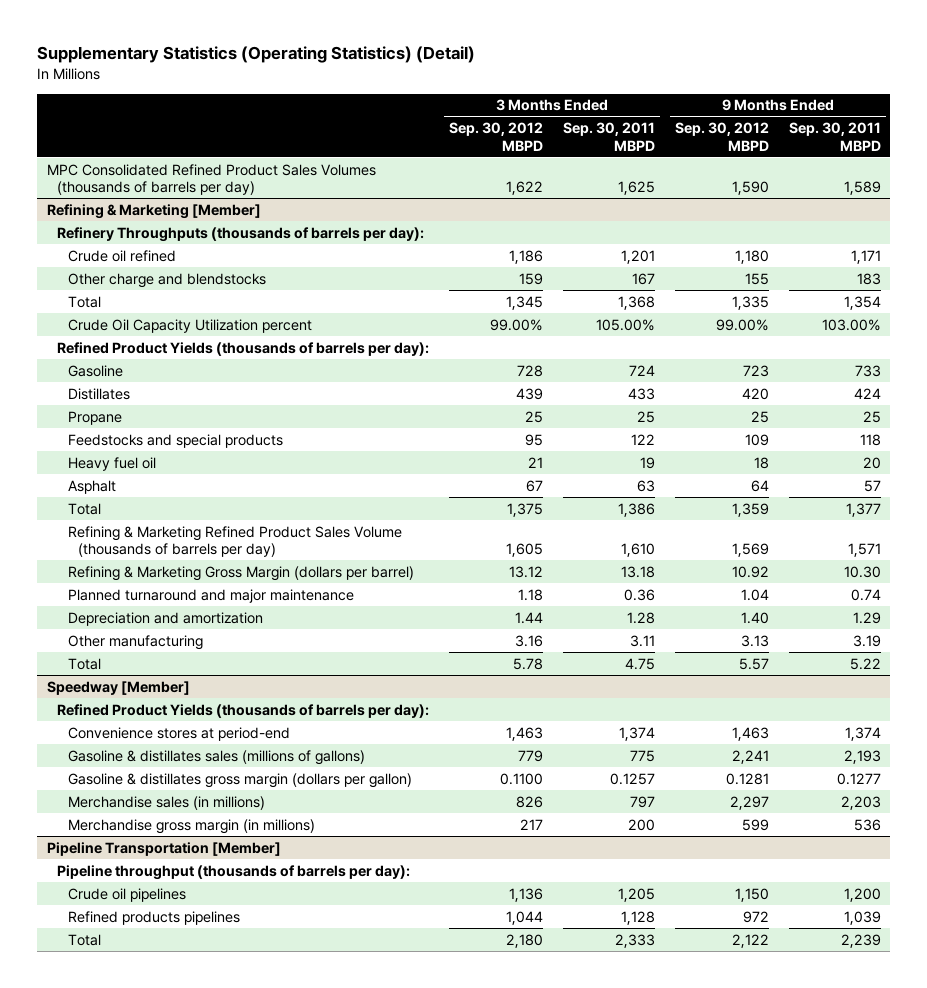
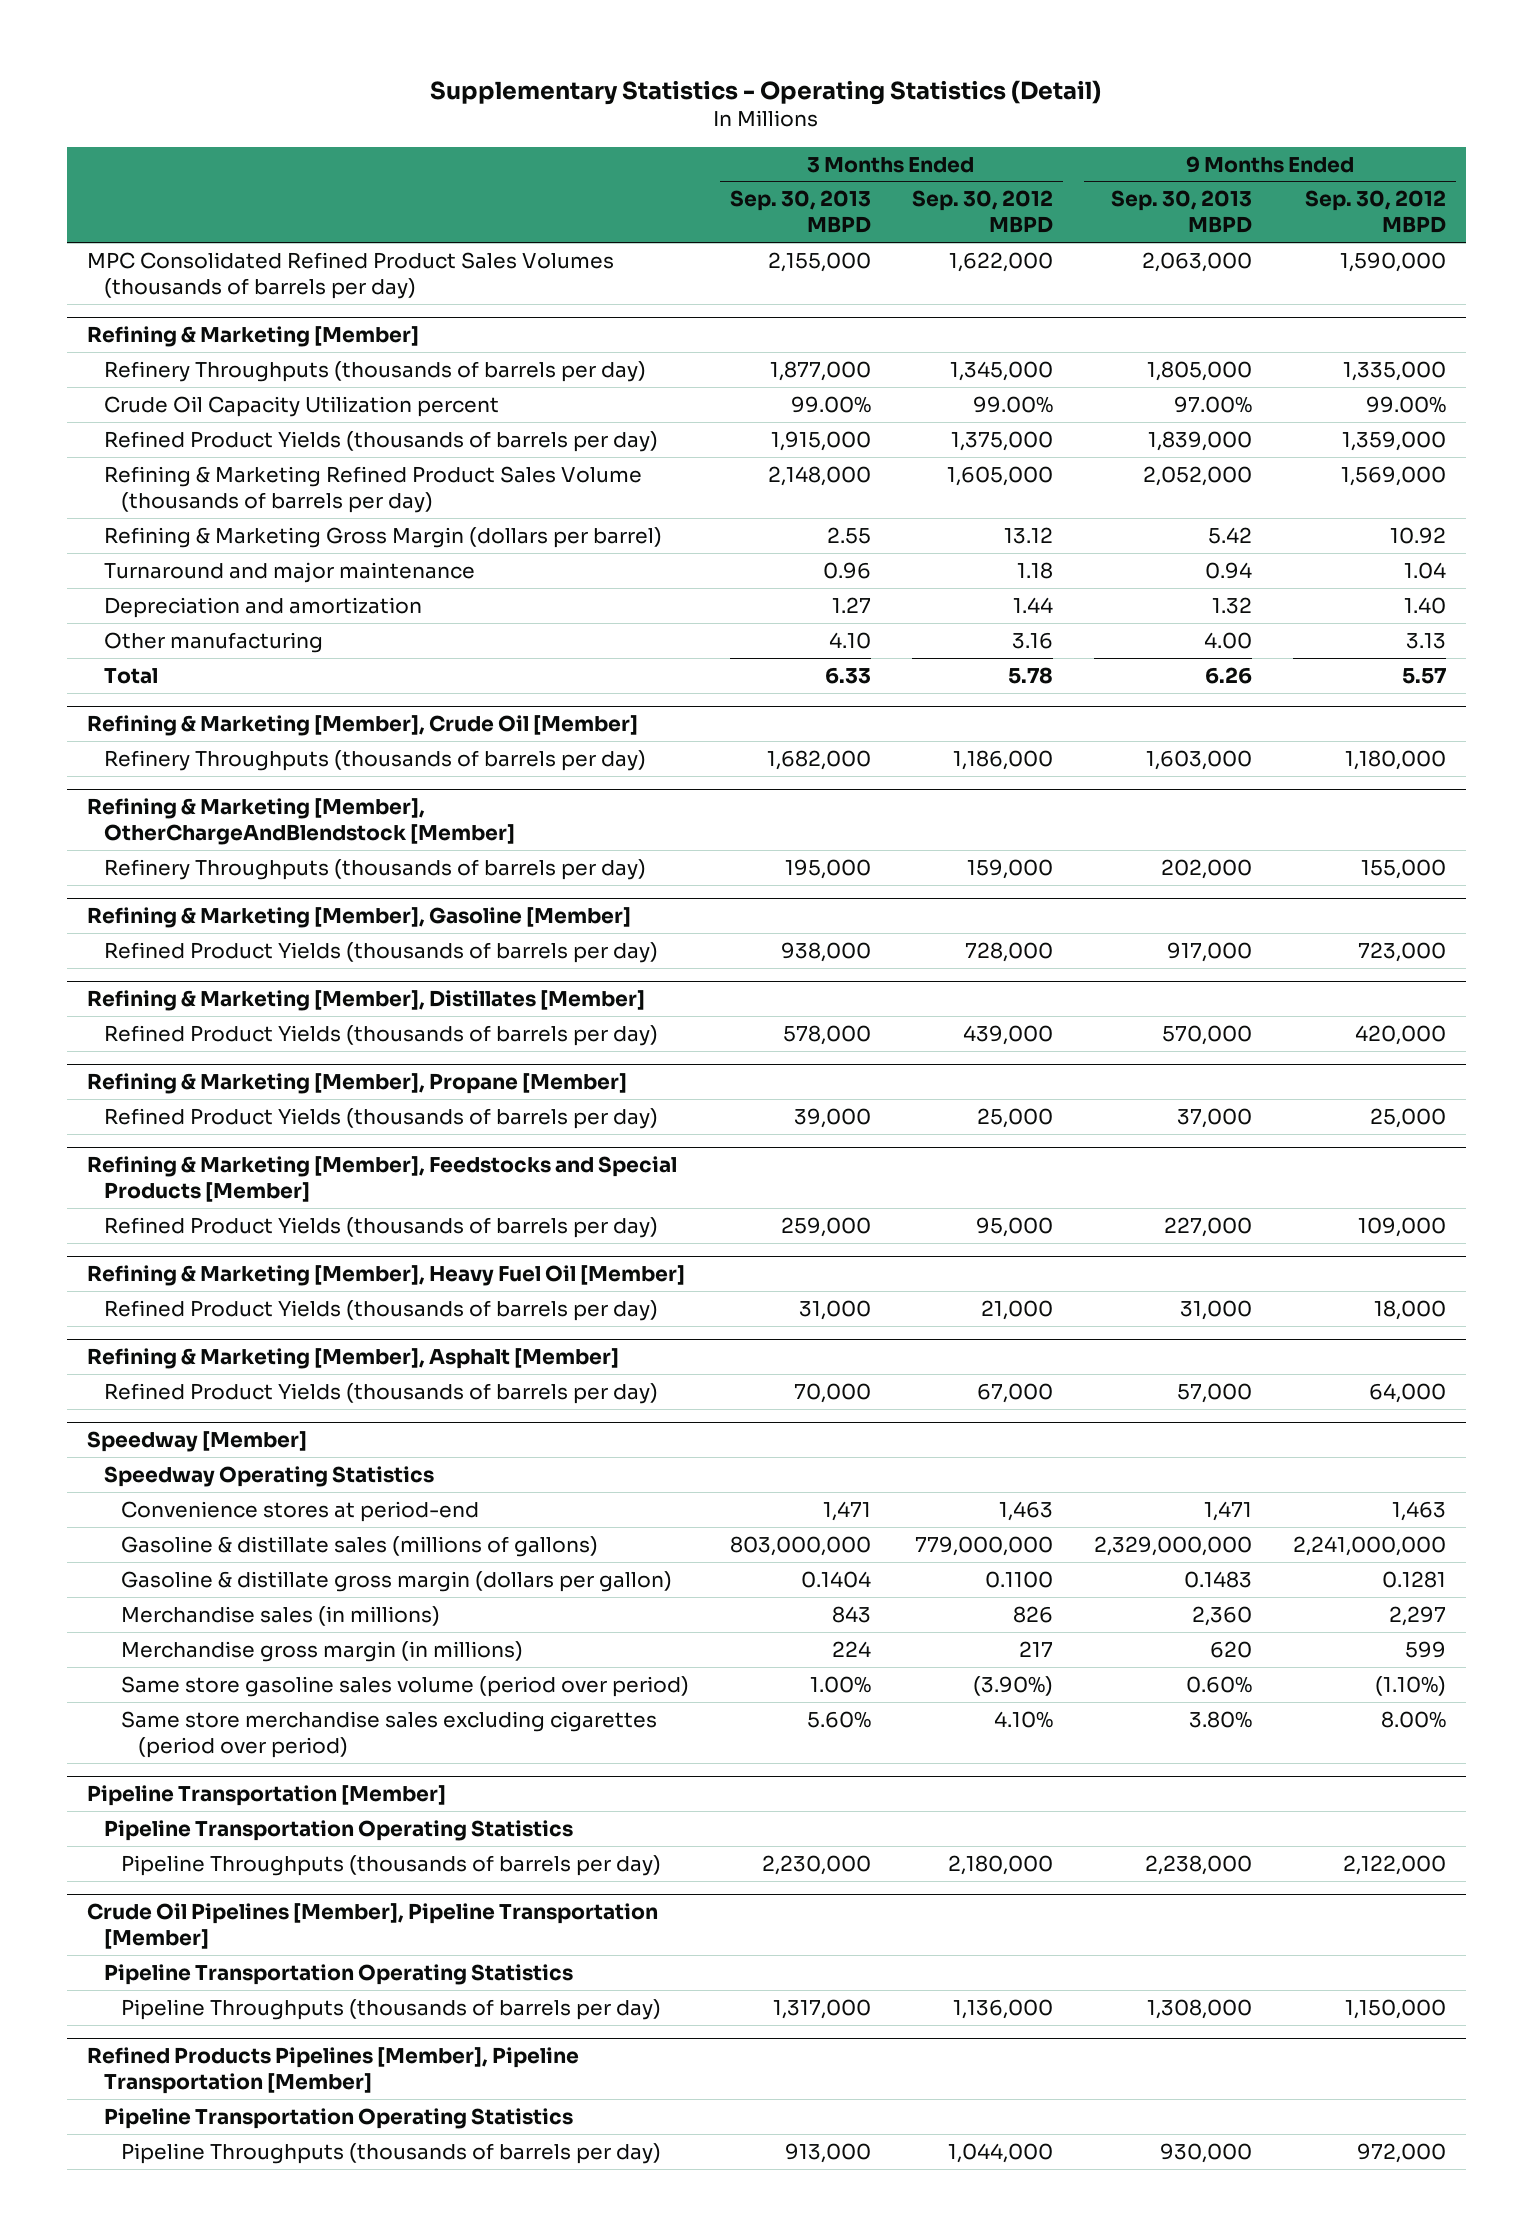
- Supplementary Statistics (Operating Statistics) (Detail)
+ Supplementary Statistics - Operating Statistics (Detail)
- | 3 Months Ended Sep. 30, 2012 MBPD | 3 Months Ended Sep. 30, 2011 MBPD | 9 Months Ended Sep. 30, 2012 MBPD | 9 Months Ended Sep. 30, 2011 MBPD
+ | 3 Months Ended Sep. 30, 2013 MBPD | 3 Months Ended Sep. 30, 2012 MBPD | 9 Months Ended Sep. 30, 2013 MBPD | 9 Months Ended Sep. 30, 2012 MBPD
- MPC Consolidated Refined Product Sales Volumes (thousands of barrels per day) | 1,622 | 1,625 | 1,590 | 1,589
+ MPC Consolidated Refined Product Sales Volumes (thousands of barrels per day) | 2,155,000 | 1,622,000 | 2,063,000 | 1,590,000
@ Refining & Marketing [Member]
- Refinery Throughputs (thousands of barrels per day):
- Crude oil refined | 1,186 | 1,201 | 1,180 | 1,171
- Other charge and blendstocks | 159 | 167 | 155 | 183
- Total | 1,345 | 1,368 | 1,335 | 1,354
+ Refinery Throughputs (thousands of barrels per day) | 1,877,000 | 1,345,000 | 1,805,000 | 1,335,000
- Refined Product Yields (thousands of barrels per day):
- Gasoline | 728 | 724 | 723 | 733
- Distillates | 439 | 433 | 420 | 424
- Propane | 25 | 25 | 25 | 25
- Feedstocks and special products | 95 | 122 | 109 | 118
- Heavy fuel oil | 21 | 19 | 18 | 20
- Asphalt | 67 | 63 | 64 | 57
- Total | 1,375 | 1,386 | 1,359 | 1,377
- Refining & Marketing Refined Product Sales Volume (thousands of barrels per day) | 1,605 | 1,610 | 1,569 | 1,571
+ Refined Product Yields (thousands of barrels per day) | 1,915,000 | 1,375,000 | 1,839,000 | 1,359,000
+ Refining & Marketing Refined Product Sales Volume (thousands of barrels per day) | 2,148,000 | 1,605,000 | 2,052,000 | 1,569,000
- Planned turnaround and major maintenance | 1.18 | 0.36 | 1.04 | 0.74
+ Turnaround and major maintenance | 0.96 | 1.18 | 0.94 | 1.04
+ Refining & Marketing [Member], Crude Oil [Member]
+ Refinery Throughputs (thousands of barrels per day) | 1,682,000 | 1,186,000 | 1,603,000 | 1,180,000
+ Refining & Marketing [Member], OtherChargeAndBlendstock [Member]
+ Refinery Throughputs (thousands of barrels per day) | 195,000 | 159,000 | 202,000 | 155,000
+ Refining & Marketing [Member], Gasoline [Member]
+ Refined Product Yields (thousands of barrels per day) | 938,000 | 728,000 | 917,000 | 723,000
+ Refining & Marketing [Member], Distillates [Member]
+ Refined Product Yields (thousands of barrels per day) | 578,000 | 439,000 | 570,000 | 420,000
+ Refining & Marketing [Member], Propane [Member]
+ Refined Product Yields (thousands of barrels per day) | 39,000 | 25,000 | 37,000 | 25,000
+ Refining & Marketing [Member], Feedstocks and Special Products [Member]
+ Refined Product Yields (thousands of barrels per day) | 259,000 | 95,000 | 227,000 | 109,000
+ Refining & Marketing [Member], Heavy Fuel Oil [Member]
+ Refined Product Yields (thousands of barrels per day) | 31,000 | 21,000 | 31,000 | 18,000
+ Refining & Marketing [Member], Asphalt [Member]
+ Refined Product Yields (thousands of barrels per day) | 70,000 | 67,000 | 57,000 | 64,000
@ Speedway [Member]
- Refined Product Yields (thousands of barrels per day):
+ Speedway Operating Statistics
- Gasoline & distillates sales (millions of gallons) | 779 | 775 | 2,241 | 2,193
- Gasoline & distillates gross margin (dollars per gallon) | 0.1100 | 0.1257 | 0.1281 | 0.1277
+ Gasoline & distillate sales (millions of gallons) | 803,000,000 | 779,000,000 | 2,329,000,000 | 2,241,000,000
+ Gasoline & distillate gross margin (dollars per gallon) | 0.1404 | 0.1100 | 0.1483 | 0.1281
+ Same store gasoline sales volume (period over period) | 1.00% | (3.90%) | 0.60% | (1.10%)
+ Same store merchandise sales excluding cigarettes (period over period) | 5.60% | 4.10% | 3.80% | 8.00%
@ Pipeline Transportation [Member]
- Pipeline throughput (thousands of barrels per day):
- Crude oil pipelines | 1,136 | 1,205 | 1,150 | 1,200
- Refined products pipelines | 1,044 | 1,128 | 972 | 1,039
- Total | 2,180 | 2,333 | 2,122 | 2,239
+ Pipeline Transportation Operating Statistics
+ Pipeline Throughputs (thousands of barrels per day) | 2,230,000 | 2,180,000 | 2,238,000 | 2,122,000
+ Crude Oil Pipelines [Member], Pipeline Transportation [Member]
+ Pipeline Transportation Operating Statistics
+ Pipeline Throughputs (thousands of barrels per day) | 1,317,000 | 1,136,000 | 1,308,000 | 1,150,000
+ Refined Products Pipelines [Member], Pipeline Transportation [Member]
+ Pipeline Transportation Operating Statistics
+ Pipeline Throughputs (thousands of barrels per day) | 913,000 | 1,044,000 | 930,000 | 972,000

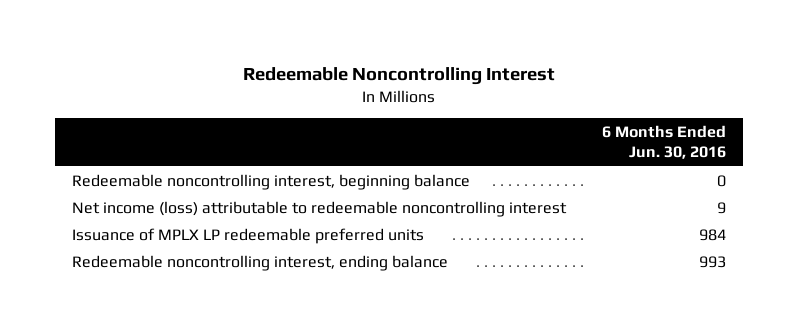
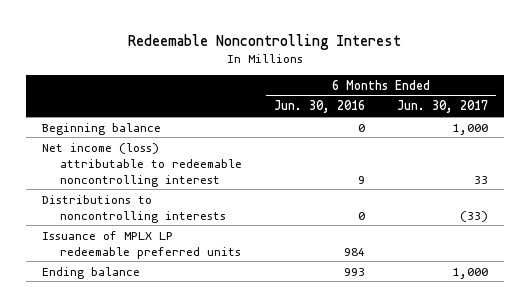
- | 6 Months Ended Jun. 30, 2016
+ | 6 Months Ended Jun. 30, 2016 | 6 Months Ended Jun. 30, 2017
- Redeemable noncontrolling interest, beginning balance | 0
+ Beginning balance | 0 | 1,000
+ Distributions to noncontrolling interests | 0 | (33)
- Redeemable noncontrolling interest, ending balance | 993
+ Ending balance | 993 | 1,000

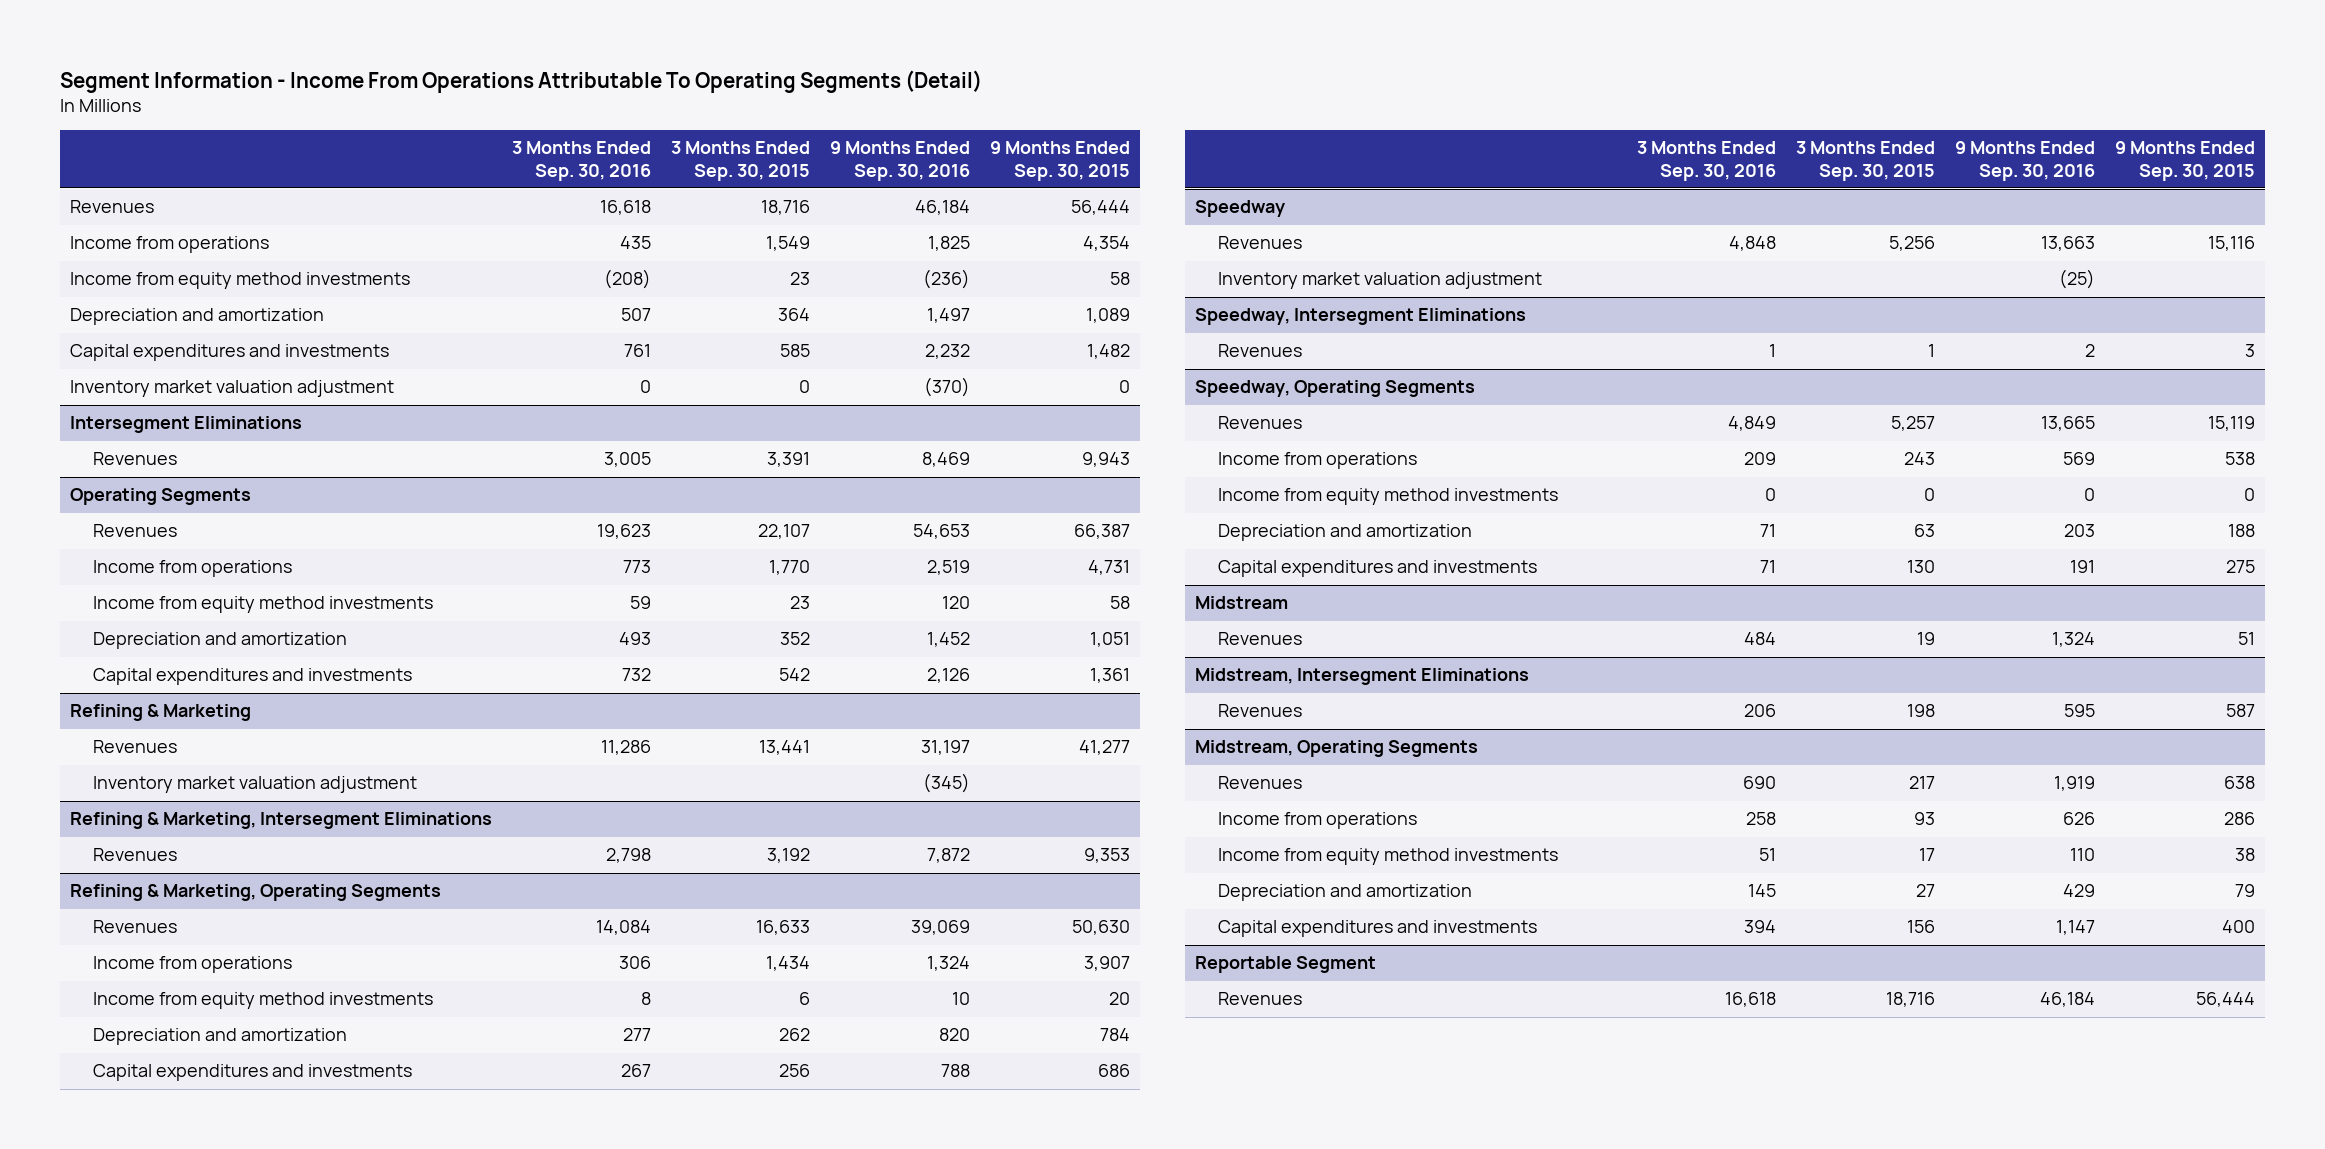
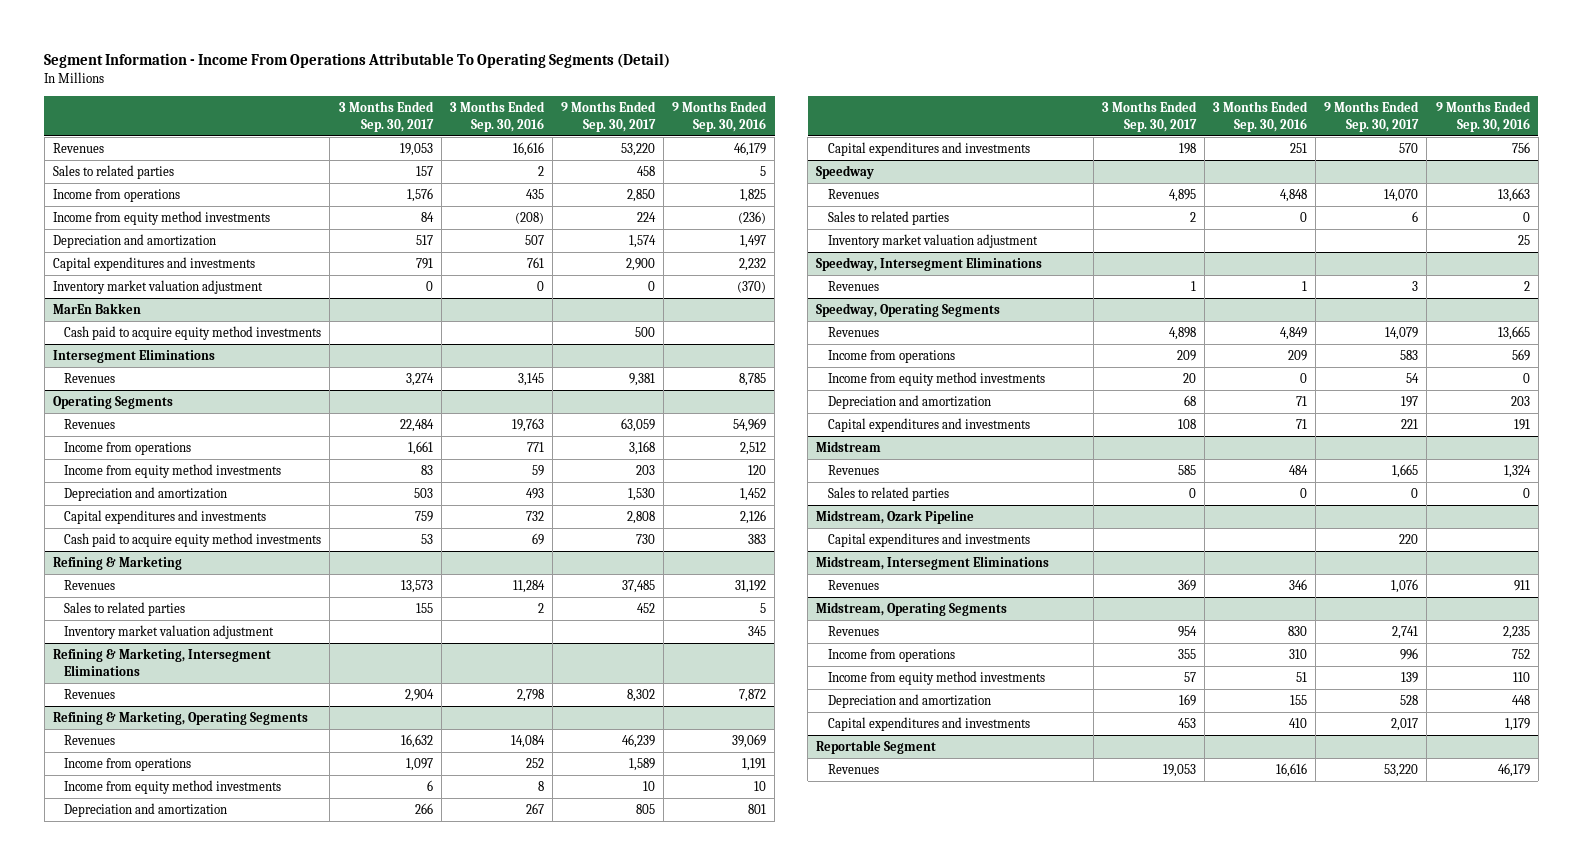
- | 3 Months Ended Sep. 30, 2016 | 3 Months Ended Sep. 30, 2015 | 9 Months Ended Sep. 30, 2016 | 9 Months Ended Sep. 30, 2015
+ | 3 Months Ended Sep. 30, 2017 | 3 Months Ended Sep. 30, 2016 | 9 Months Ended Sep. 30, 2017 | 9 Months Ended Sep. 30, 2016
- Revenues | 16,618 | 18,716 | 46,184 | 56,444
+ Revenues | 19,053 | 16,616 | 53,220 | 46,179
+ Sales to related parties | 157 | 2 | 458 | 5
+ MarEn Bakken
+ Cash paid to acquire equity method investments | | | 500 |
@ Intersegment Eliminations
- Revenues | 3,005 | 3,391 | 8,469 | 9,943
+ Revenues | 3,274 | 3,145 | 9,381 | 8,785
@ Operating Segments
- Revenues | 19,623 | 22,107 | 54,653 | 66,387
- Income from operations | 773 | 1,770 | 2,519 | 4,731
+ Revenues | 22,484 | 19,763 | 63,059 | 54,969
+ Income from operations | 1,661 | 771 | 3,168 | 2,512
+ Cash paid to acquire equity method investments | 53 | 69 | 730 | 383
@ Refining & Marketing
- Revenues | 11,286 | 13,441 | 31,197 | 41,277
- Inventory market valuation adjustment | | | (345) |
+ Revenues | 13,573 | 11,284 | 37,485 | 31,192
+ Sales to related parties | 155 | 2 | 452 | 5
+ Inventory market valuation adjustment | | | | 345
@ Refining & Marketing, Operating Segments
- Income from operations | 306 | 1,434 | 1,324 | 3,907
+ Income from operations | 1,097 | 252 | 1,589 | 1,191
- Depreciation and amortization | 277 | 262 | 820 | 784
- Capital expenditures and investments | 267 | 256 | 788 | 686
+ Depreciation and amortization | 266 | 267 | 805 | 801
+ Capital expenditures and investments | 198 | 251 | 570 | 756
@ Speedway
- Inventory market valuation adjustment | | | (25) |
+ Sales to related parties | 2 | 0 | 6 | 0
+ Inventory market valuation adjustment | | | | 25
@ Midstream
+ Sales to related parties | 0 | 0 | 0 | 0
+ Midstream, Ozark Pipeline
+ Capital expenditures and investments | | | 220 |
@ Midstream, Intersegment Eliminations
- Revenues | 206 | 198 | 595 | 587
+ Revenues | 369 | 346 | 1,076 | 911
@ Midstream, Operating Segments
- Revenues | 690 | 217 | 1,919 | 638
- Income from operations | 258 | 93 | 626 | 286
+ Revenues | 954 | 830 | 2,741 | 2,235
+ Income from operations | 355 | 310 | 996 | 752
- Depreciation and amortization | 145 | 27 | 429 | 79
- Capital expenditures and investments | 394 | 156 | 1,147 | 400
+ Depreciation and amortization | 169 | 155 | 528 | 448
+ Capital expenditures and investments | 453 | 410 | 2,017 | 1,179
@ Reportable Segment
- Revenues | 16,618 | 18,716 | 46,184 | 56,444
+ Revenues | 19,053 | 16,616 | 53,220 | 46,179

